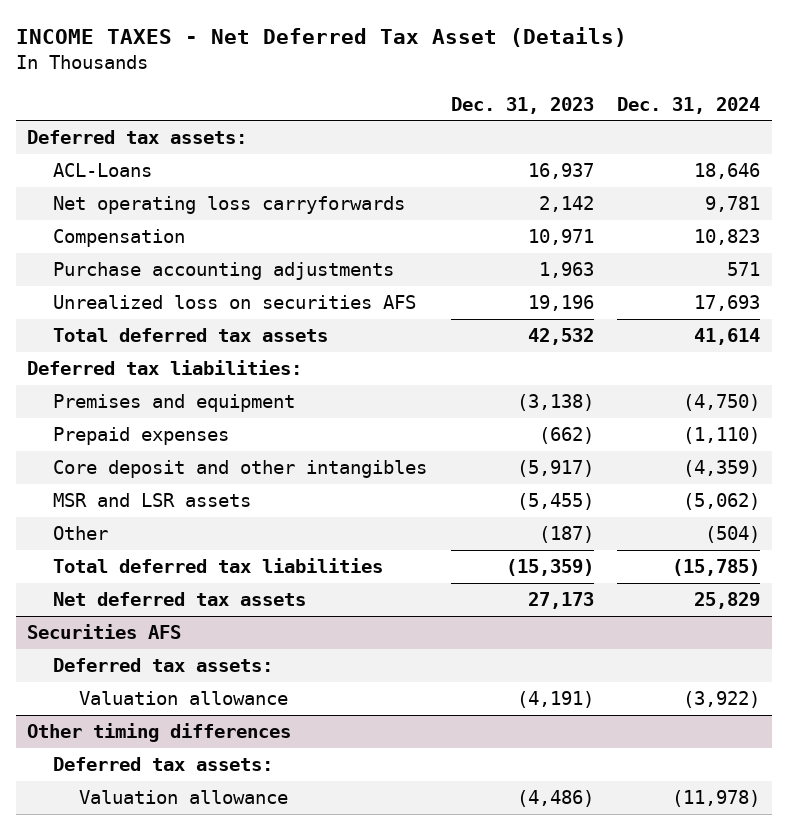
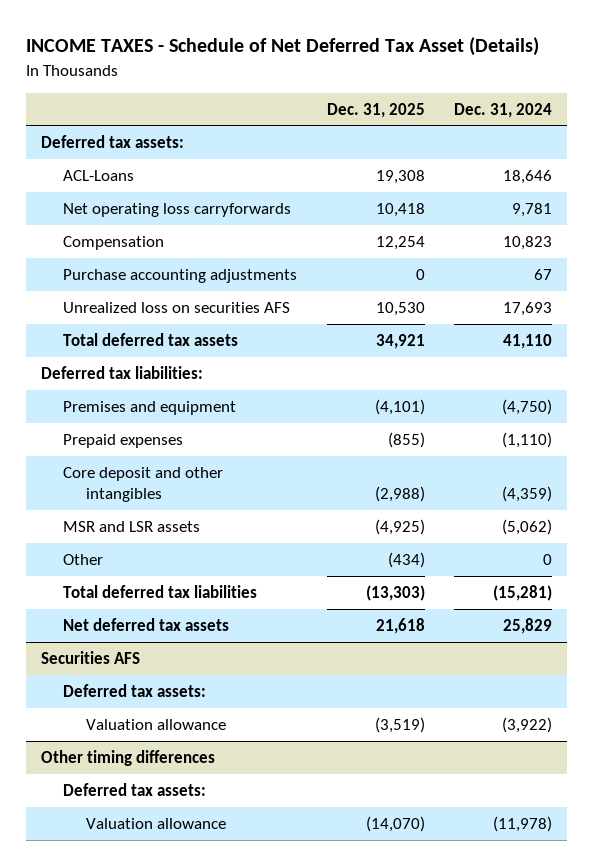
- INCOME TAXES - Net Deferred Tax Asset (Details)
+ INCOME TAXES - Schedule of Net Deferred Tax Asset (Details)
- | Dec. 31, 2023 | Dec. 31, 2024
+ | Dec. 31, 2025 | Dec. 31, 2024
- Purchase accounting adjustments | 1,963 | 571
+ Purchase accounting adjustments | 0 | 67
- Total deferred tax assets | 42,532 | 41,614
+ Total deferred tax assets | 34,921 | 41,110
- Other | (187) | (504)
- Total deferred tax liabilities | (15,359) | (15,785)
+ Other | (434) | 0
+ Total deferred tax liabilities | (13,303) | (15,281)

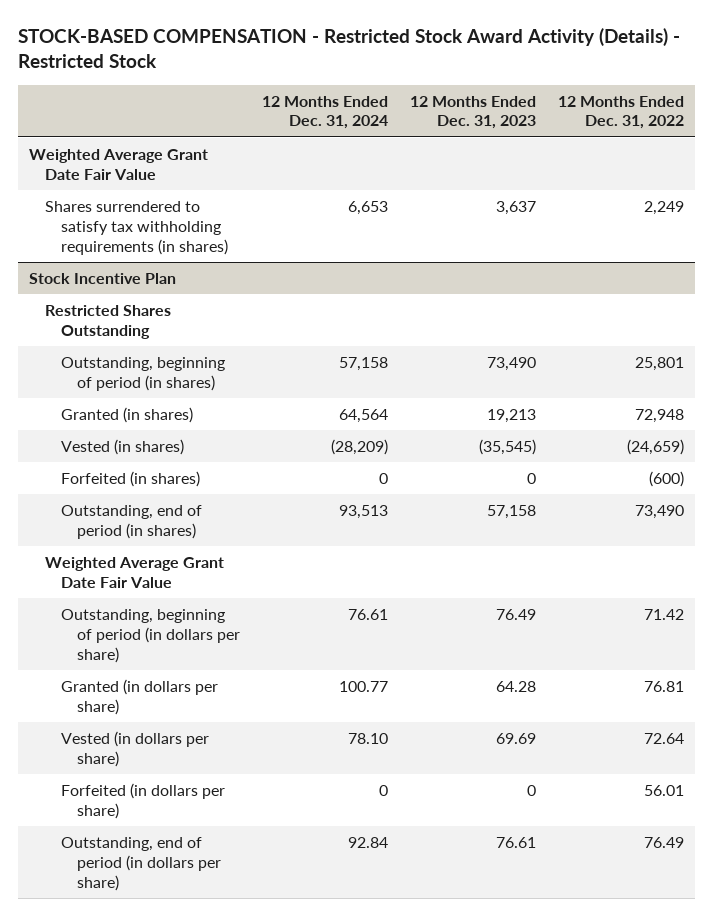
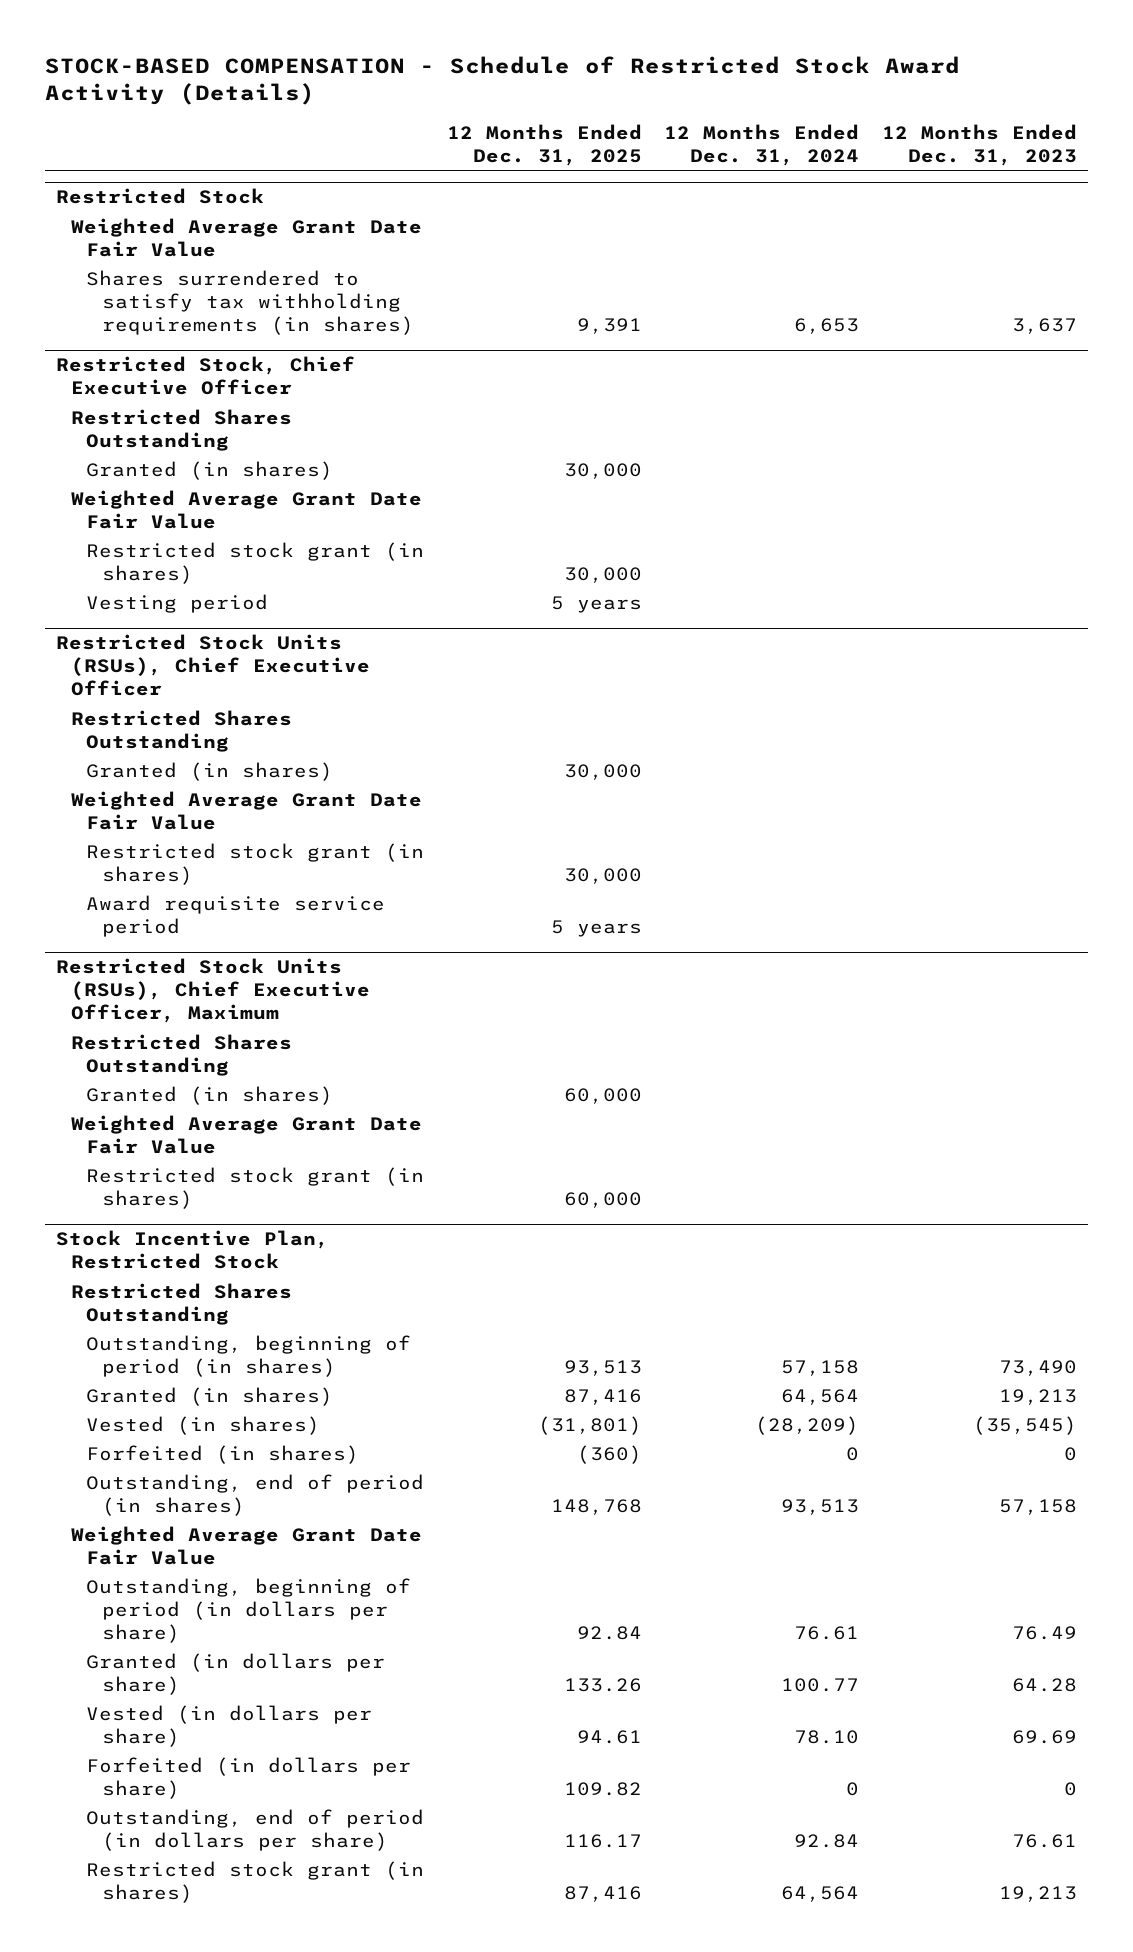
- STOCK-BASED COMPENSATION - Restricted Stock Award Activity (Details) - Restricted Stock
+ STOCK-BASED COMPENSATION - Schedule of Restricted Stock Award Activity (Details)
- | 12 Months Ended Dec. 31, 2024 | 12 Months Ended Dec. 31, 2023 | 12 Months Ended Dec. 31, 2022
+ | 12 Months Ended Dec. 31, 2025 | 12 Months Ended Dec. 31, 2024 | 12 Months Ended Dec. 31, 2023
+ Restricted Stock
- Stock Incentive Plan
+ Restricted Stock, Chief Executive Officer
+ Granted (in shares) | 30,000 | |
+ Weighted Average Grant Date Fair Value
+ Restricted stock grant (in shares) | 30,000 | |
+ Vesting period | 5 years | |
+ Restricted Stock Units (RSUs), Chief Executive Officer
+ Restricted Shares Outstanding
+ Granted (in shares) | 30,000 | |
+ Weighted Average Grant Date Fair Value
+ Restricted stock grant (in shares) | 30,000 | |
+ Award requisite service period | 5 years | |
+ Restricted Stock Units (RSUs), Chief Executive Officer, Maximum
+ Restricted Shares Outstanding
+ Granted (in shares) | 60,000 | |
+ Weighted Average Grant Date Fair Value
+ Restricted stock grant (in shares) | 60,000 | |
+ Stock Incentive Plan, Restricted Stock
+ Restricted Shares Outstanding
+ Restricted stock grant (in shares) | 87,416 | 64,564 | 19,213

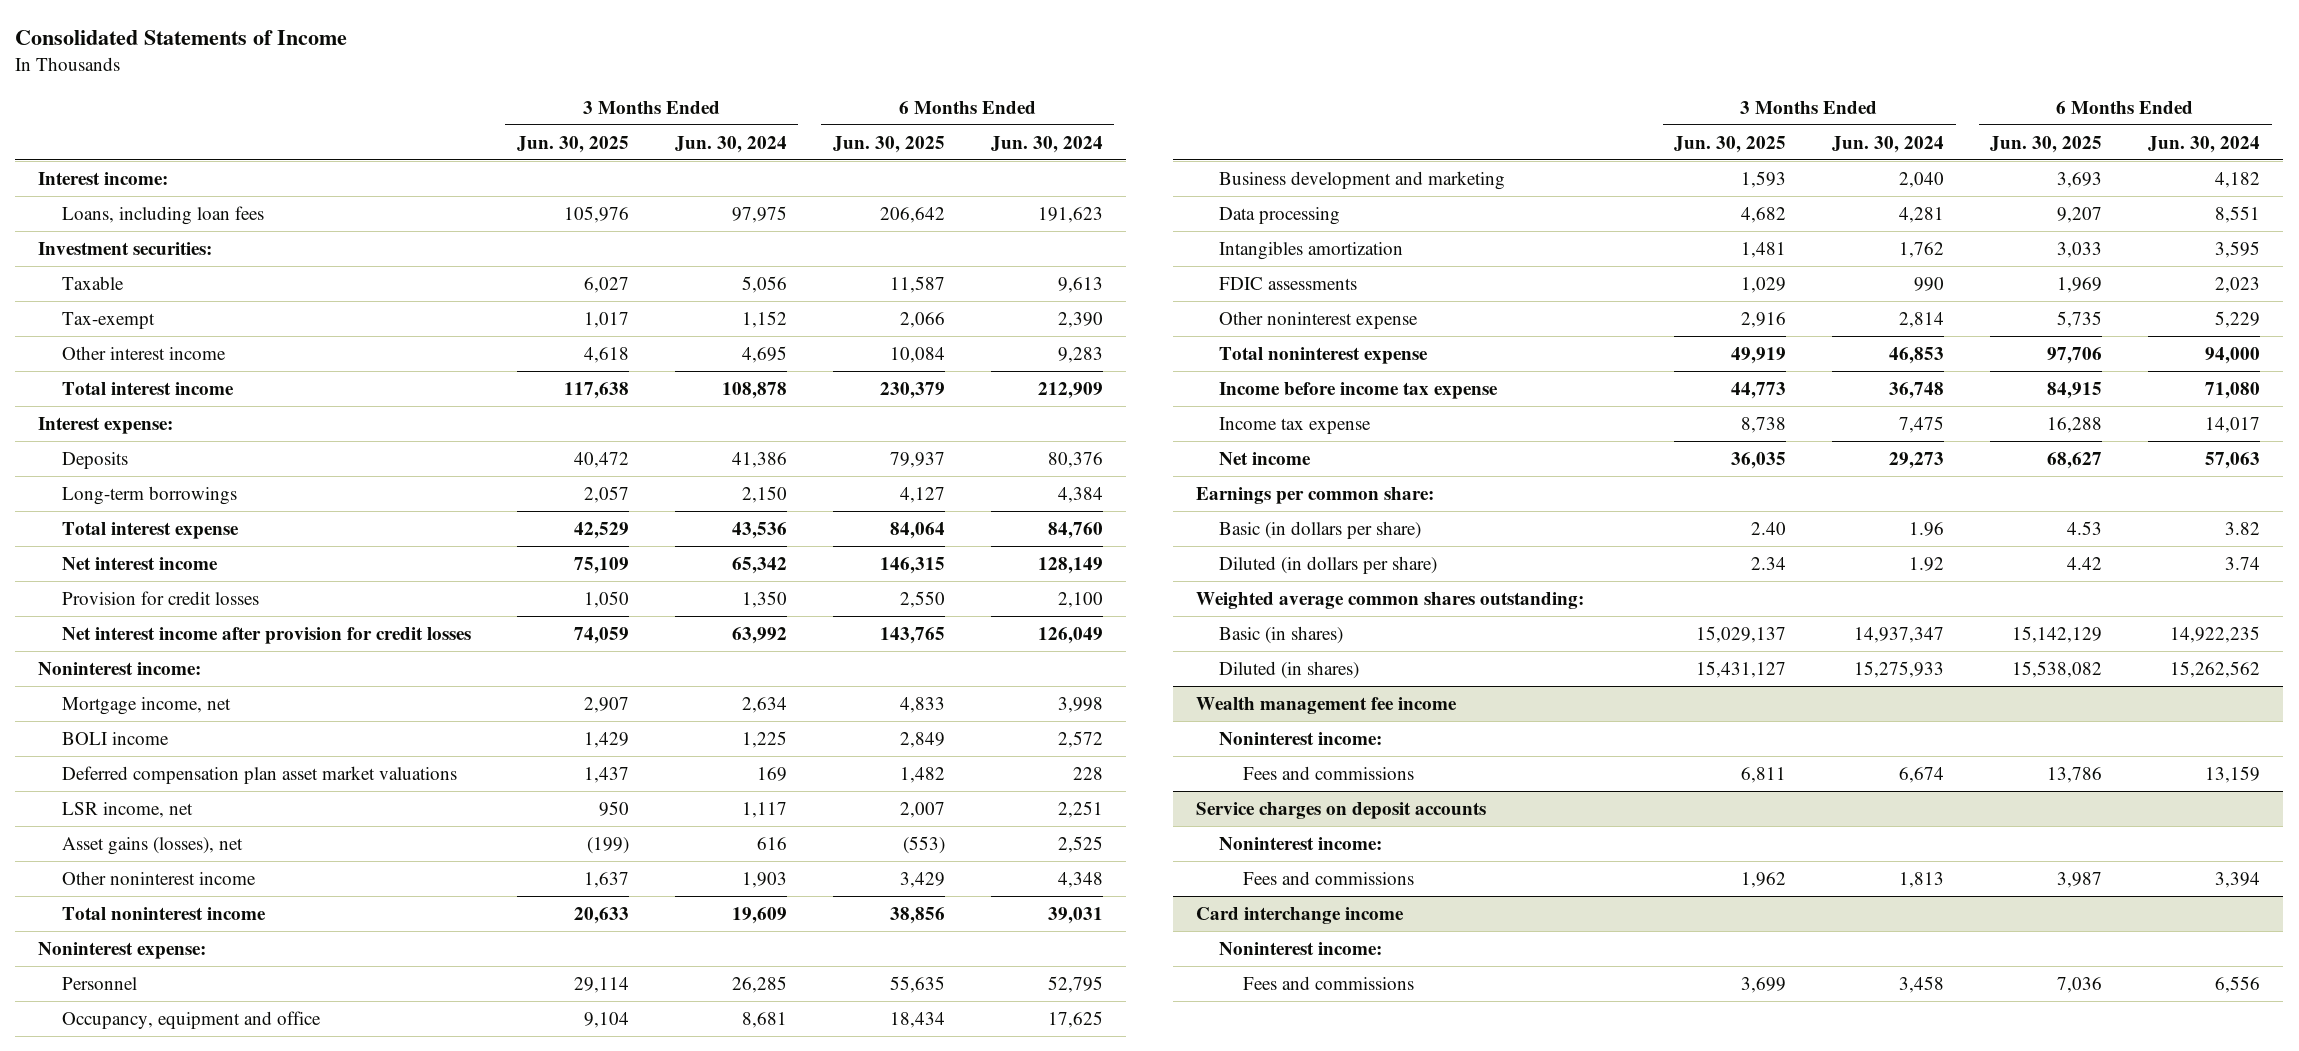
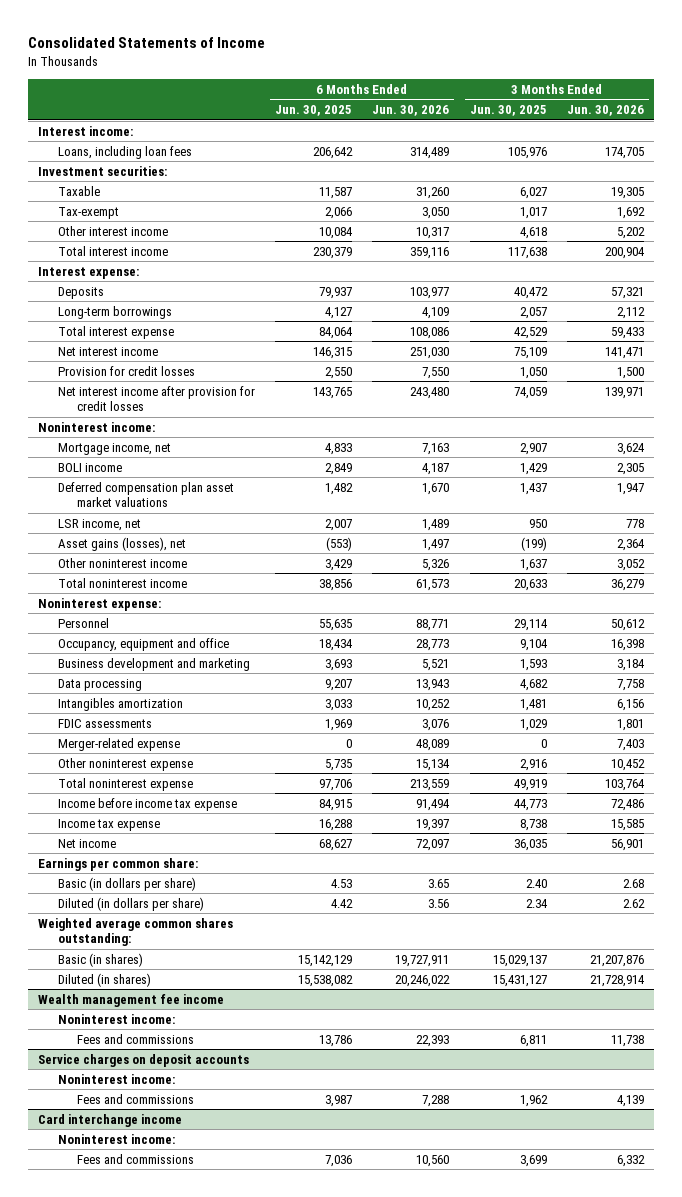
- | 3 Months Ended Jun. 30, 2025 | 3 Months Ended Jun. 30, 2024 | 6 Months Ended Jun. 30, 2025 | 6 Months Ended Jun. 30, 2024
+ | 6 Months Ended Jun. 30, 2025 | 6 Months Ended Jun. 30, 2026 | 3 Months Ended Jun. 30, 2025 | 3 Months Ended Jun. 30, 2026
+ Merger-related expense | 0 | 48,089 | 0 | 7,403

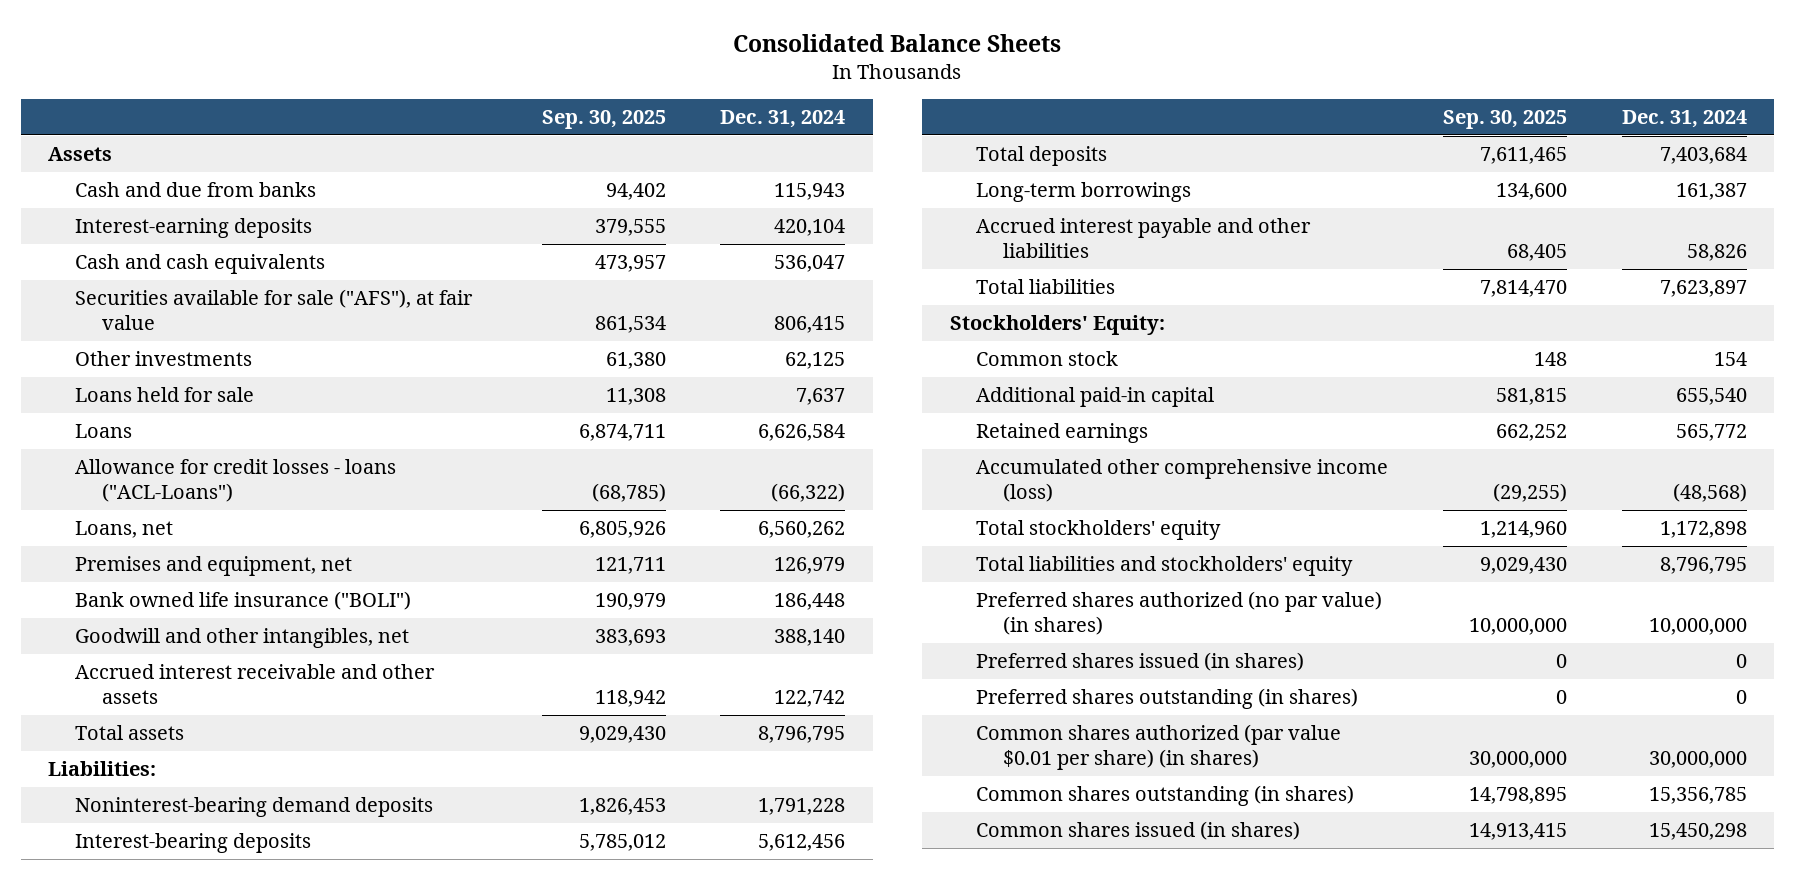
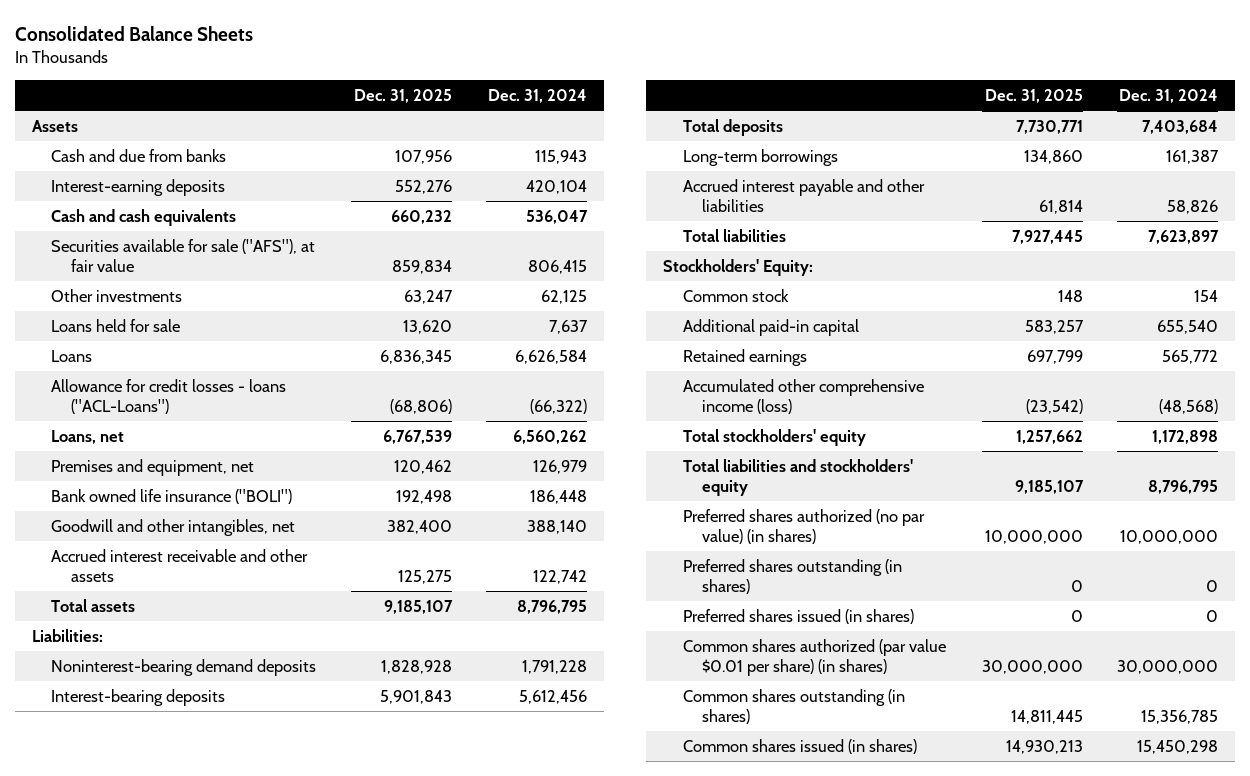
- | Sep. 30, 2025 | Dec. 31, 2024
+ | Dec. 31, 2025 | Dec. 31, 2024
moved down: Preferred shares issued (in shares) | 0 | 0

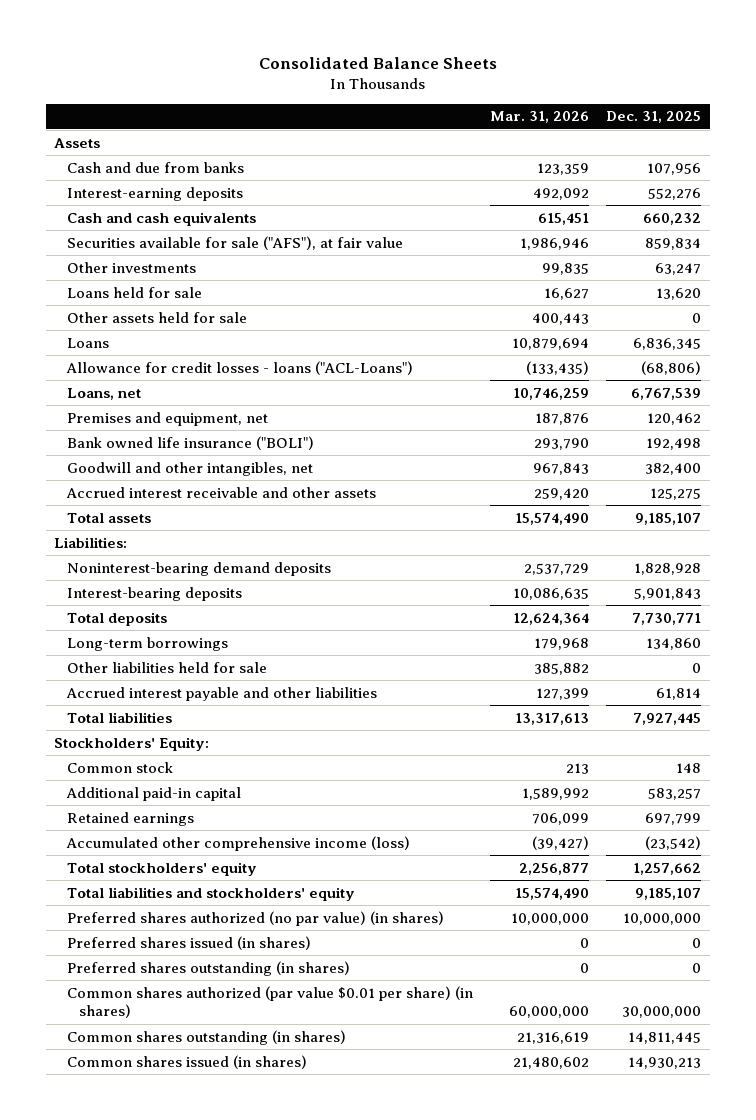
- | Dec. 31, 2025 | Dec. 31, 2024
+ | Mar. 31, 2026 | Dec. 31, 2025
+ Other assets held for sale | 400,443 | 0
+ Other liabilities held for sale | 385,882 | 0
moved down: Preferred shares outstanding (in shares) | 0 | 0

